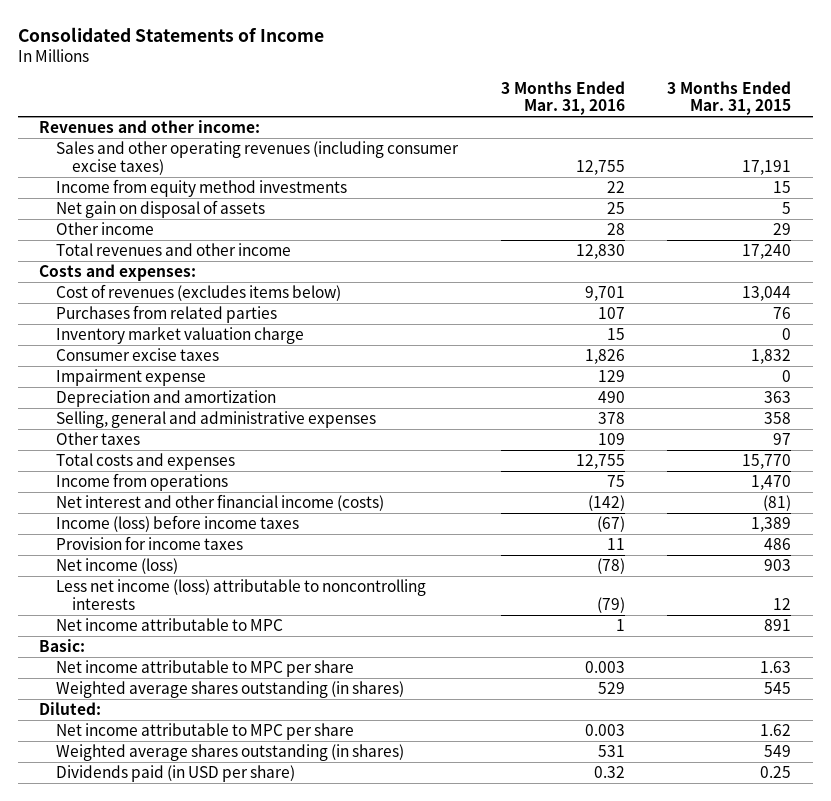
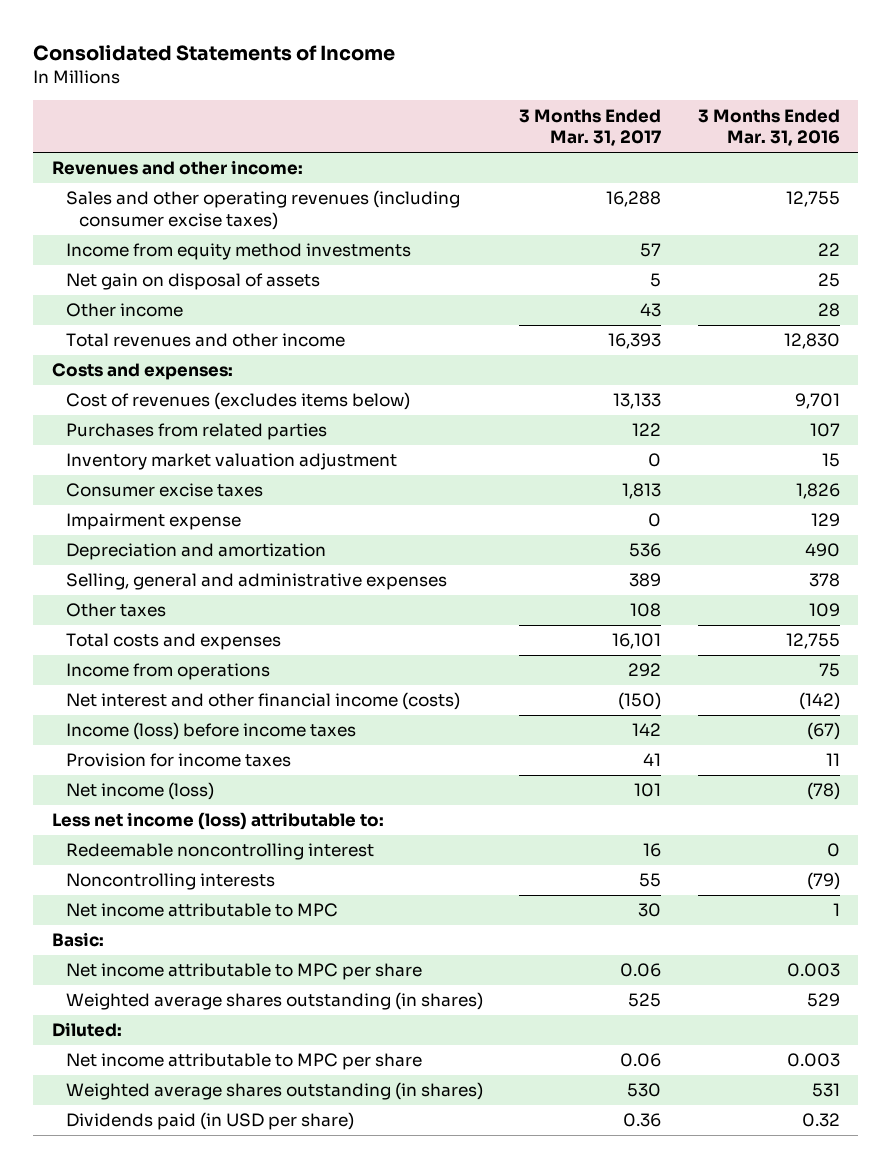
- | 3 Months Ended Mar. 31, 2016 | 3 Months Ended Mar. 31, 2015
+ | 3 Months Ended Mar. 31, 2017 | 3 Months Ended Mar. 31, 2016
- Inventory market valuation charge | 15 | 0
+ Inventory market valuation adjustment | 0 | 15
- Less net income (loss) attributable to noncontrolling interests | (79) | 12
+ Less net income (loss) attributable to:
+ Redeemable noncontrolling interest | 16 | 0
+ Noncontrolling interests | 55 | (79)

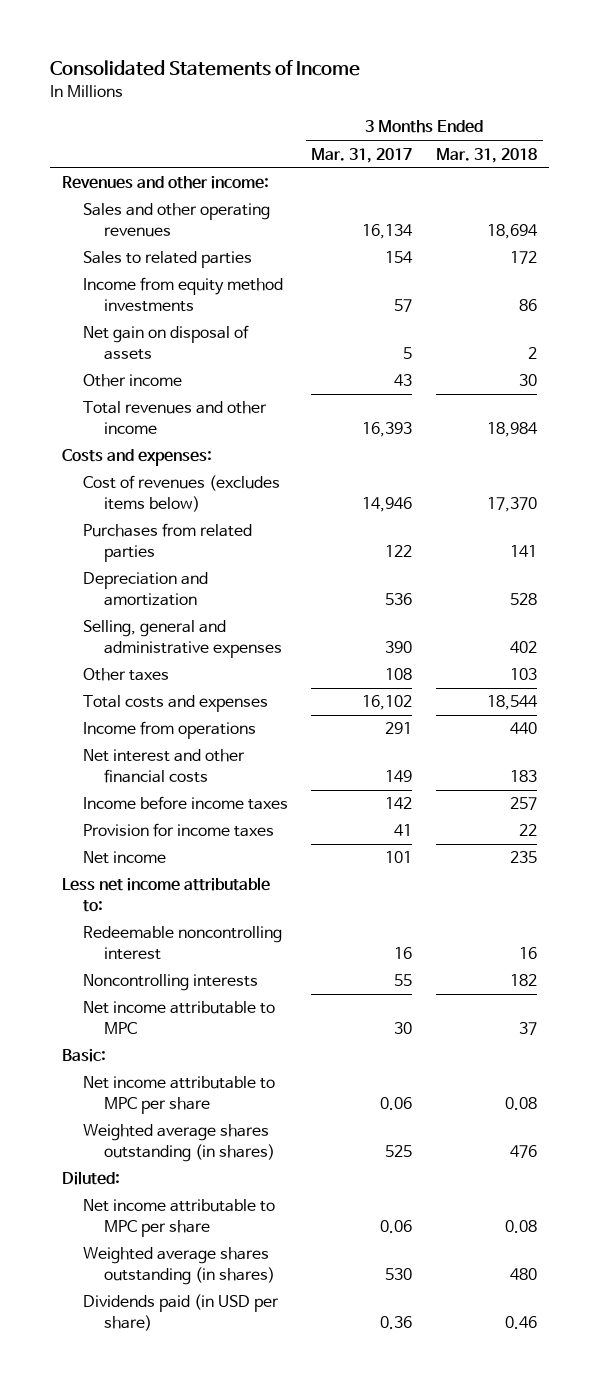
- | 3 Months Ended Mar. 31, 2017 | 3 Months Ended Mar. 31, 2016
+ | 3 Months Ended Mar. 31, 2017 | 3 Months Ended Mar. 31, 2018
- Sales and other operating revenues (including consumer excise taxes) | 16,288 | 12,755
+ Sales and other operating revenues | 16,134 | 18,694
+ Sales to related parties | 154 | 172
- Cost of revenues (excludes items below) | 13,133 | 9,701
+ Cost of revenues (excludes items below) | 14,946 | 17,370
- Inventory market valuation adjustment | 0 | 15
- Consumer excise taxes | 1,813 | 1,826
- Impairment expense | 0 | 129
- Selling, general and administrative expenses | 389 | 378
+ Selling, general and administrative expenses | 390 | 402
- Total costs and expenses | 16,101 | 12,755
- Income from operations | 292 | 75
- Net interest and other financial income (costs) | (150) | (142)
- Income (loss) before income taxes | 142 | (67)
+ Total costs and expenses | 16,102 | 18,544
+ Income from operations | 291 | 440
+ Net interest and other financial costs | 149 | 183
+ Income before income taxes | 142 | 257
- Net income (loss) | 101 | (78)
- Less net income (loss) attributable to:
+ Net income | 101 | 235
+ Less net income attributable to:

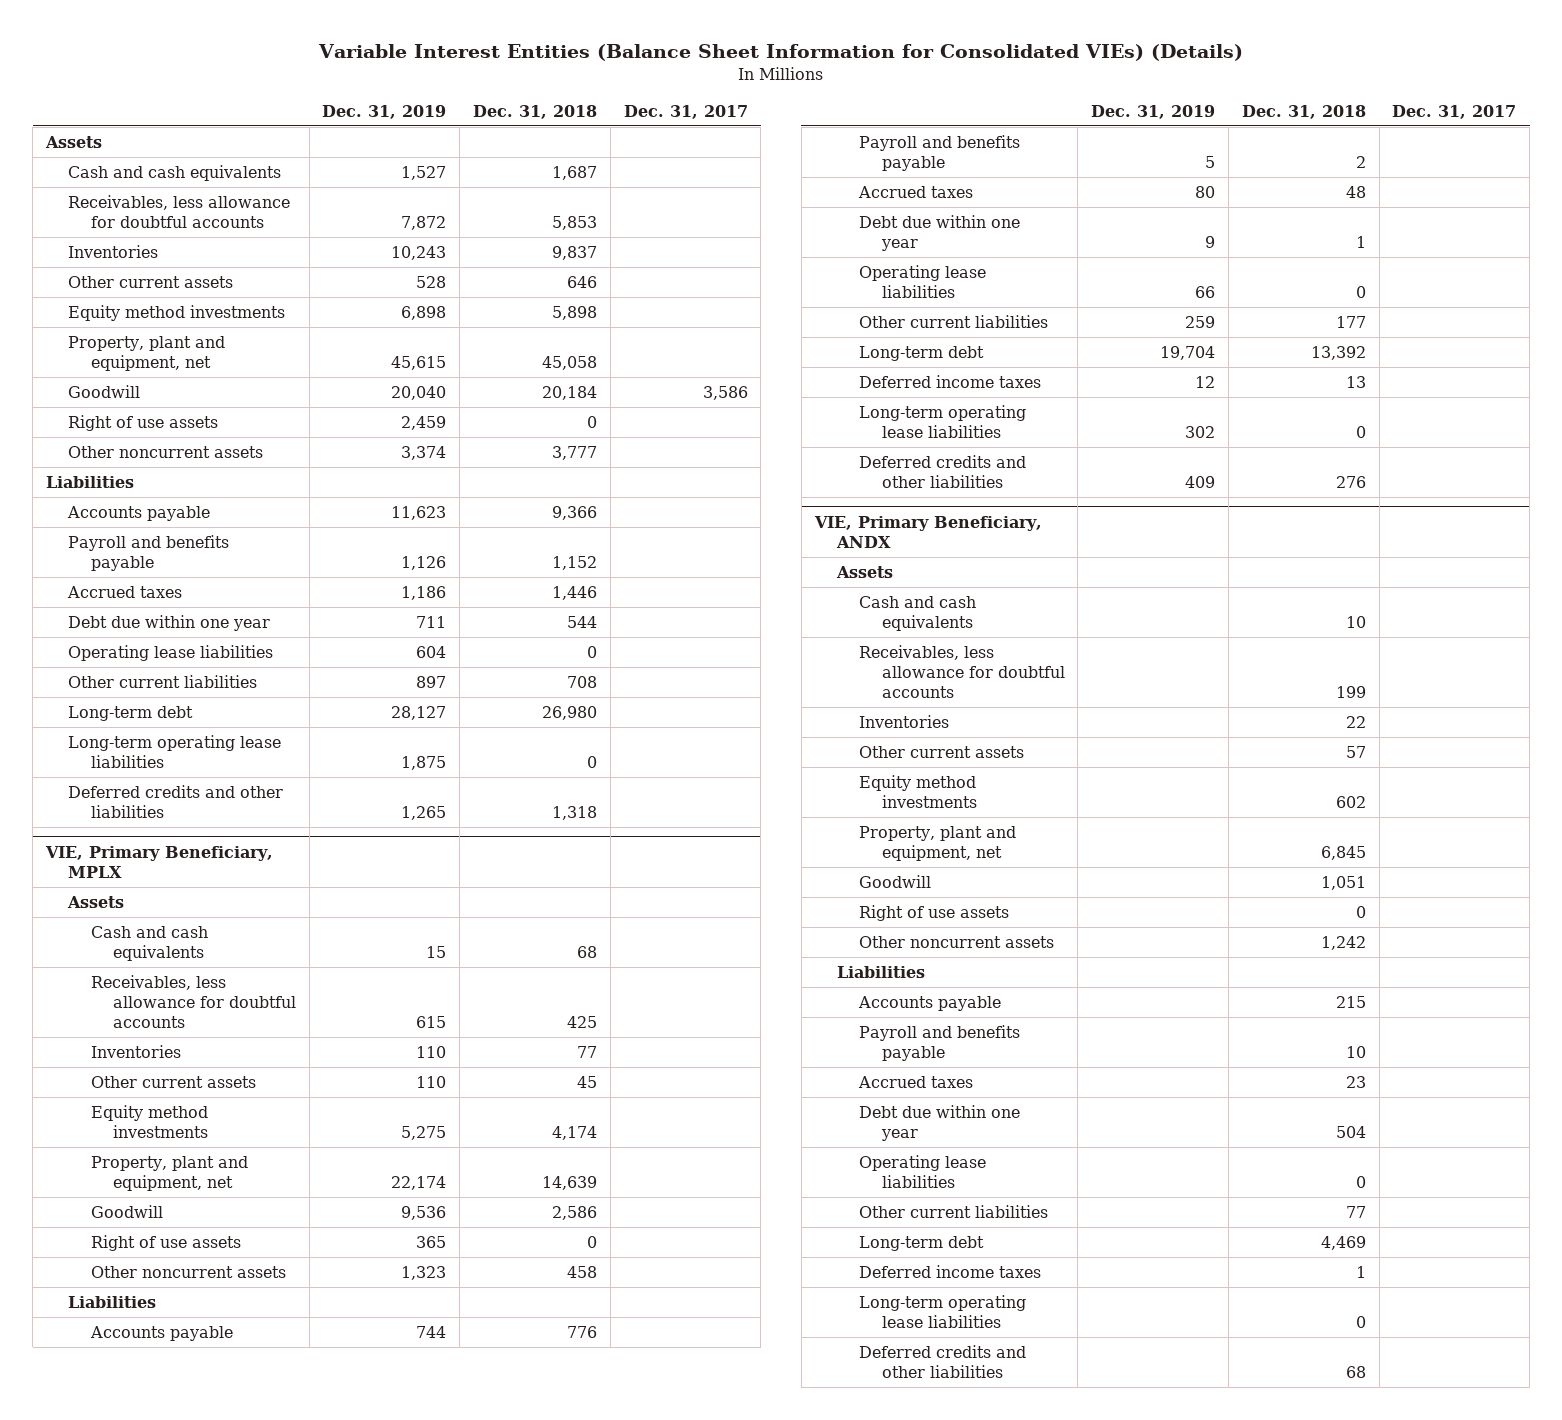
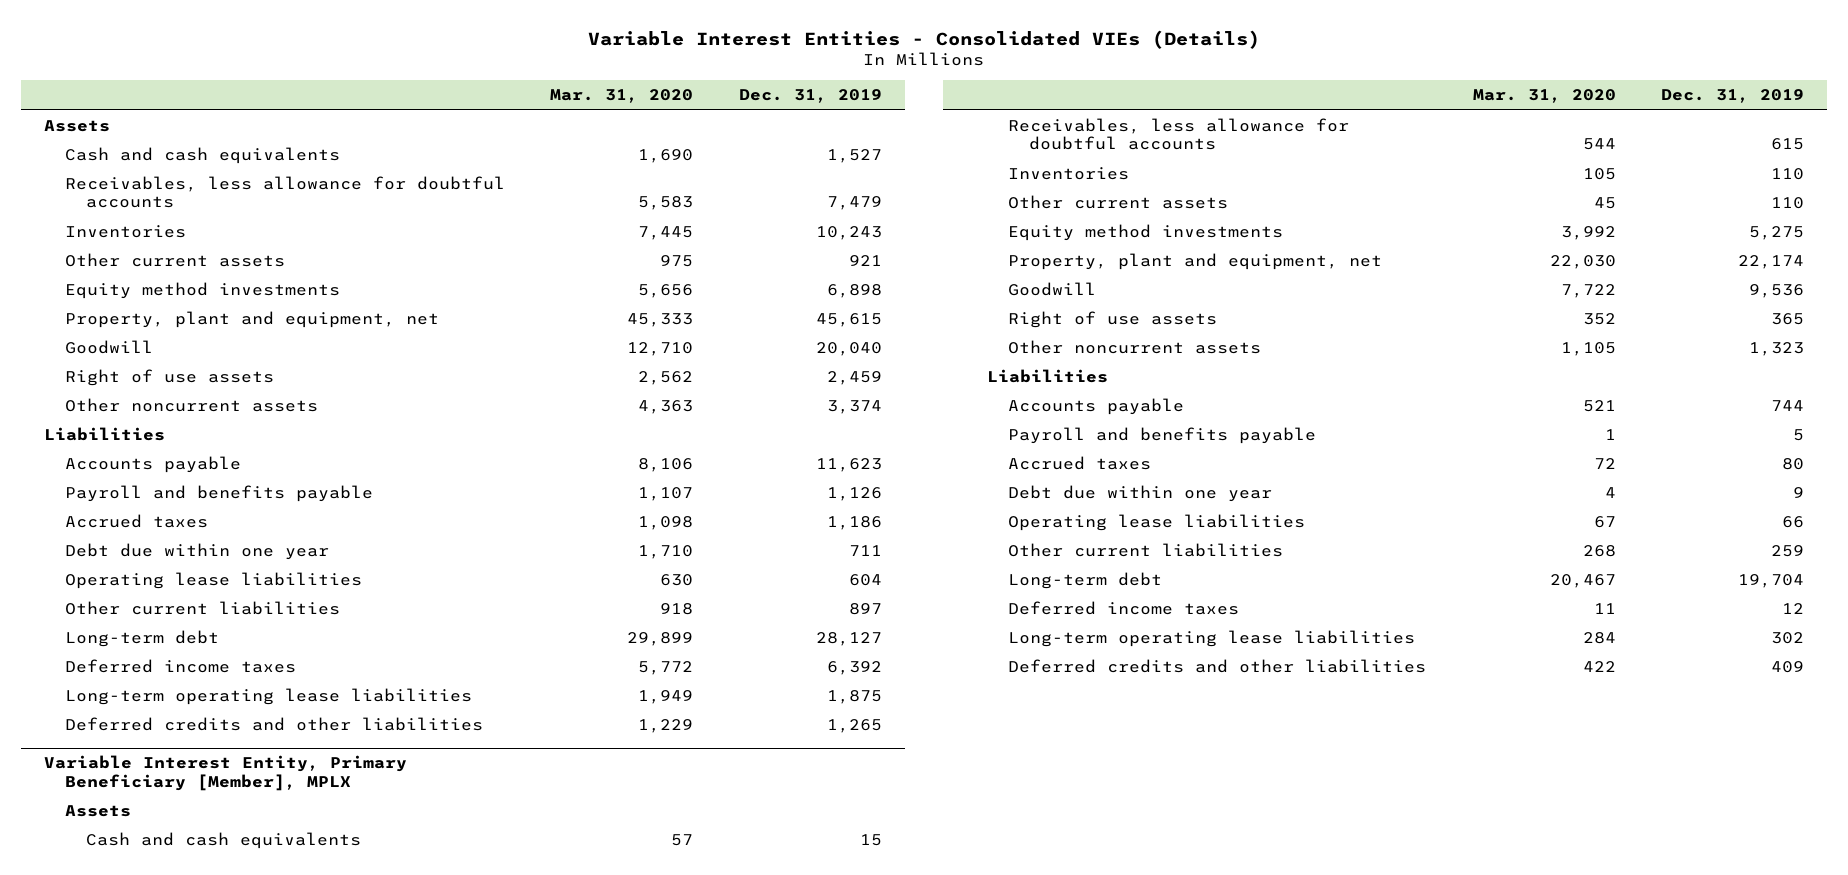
- Variable Interest Entities (Balance Sheet Information for Consolidated VIEs) (Details)
+ Variable Interest Entities - Consolidated VIEs (Details)
- | Dec. 31, 2019 | Dec. 31, 2018 | Dec. 31, 2017
+ | Mar. 31, 2020 | Dec. 31, 2019
- Receivables, less allowance for doubtful accounts | 7,872 | 5,853 |
+ Receivables, less allowance for doubtful accounts | 5,583 | 7,479
- Other current assets | 528 | 646 |
+ Other current assets | 975 | 921
+ Deferred income taxes | 5,772 | 6,392
- VIE, Primary Beneficiary, MPLX
+ Variable Interest Entity, Primary Beneficiary [Member], MPLX
- VIE, Primary Beneficiary, ANDX
- Assets
- Cash and cash equivalents | | 10 |
- Receivables, less allowance for doubtful accounts | | 199 |
- Inventories | | 22 |
- Other current assets | | 57 |
- Equity method investments | | 602 |
- Property, plant and equipment, net | | 6,845 |
- Goodwill | | 1,051 |
- Right of use assets | | 0 |
- Other noncurrent assets | | 1,242 |
- Liabilities
- Accounts payable | | 215 |
- Payroll and benefits payable | | 10 |
- Accrued taxes | | 23 |
- Debt due within one year | | 504 |
- Operating lease liabilities | | 0 |
- Other current liabilities | | 77 |
- Long-term debt | | 4,469 |
- Deferred income taxes | | 1 |
- Long-term operating lease liabilities | | 0 |
- Deferred credits and other liabilities | | 68 |

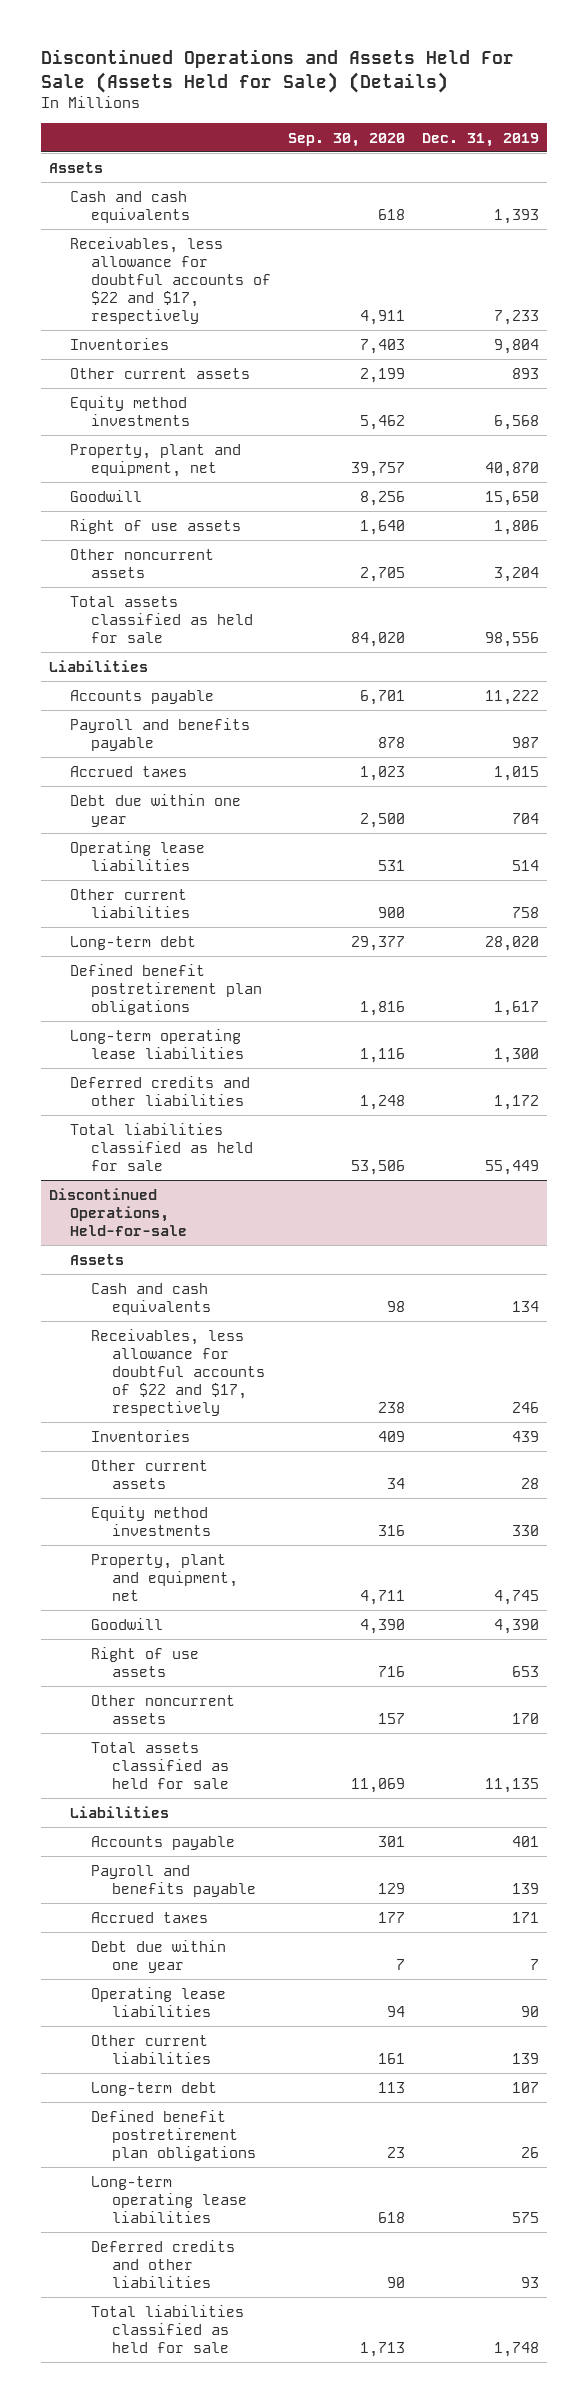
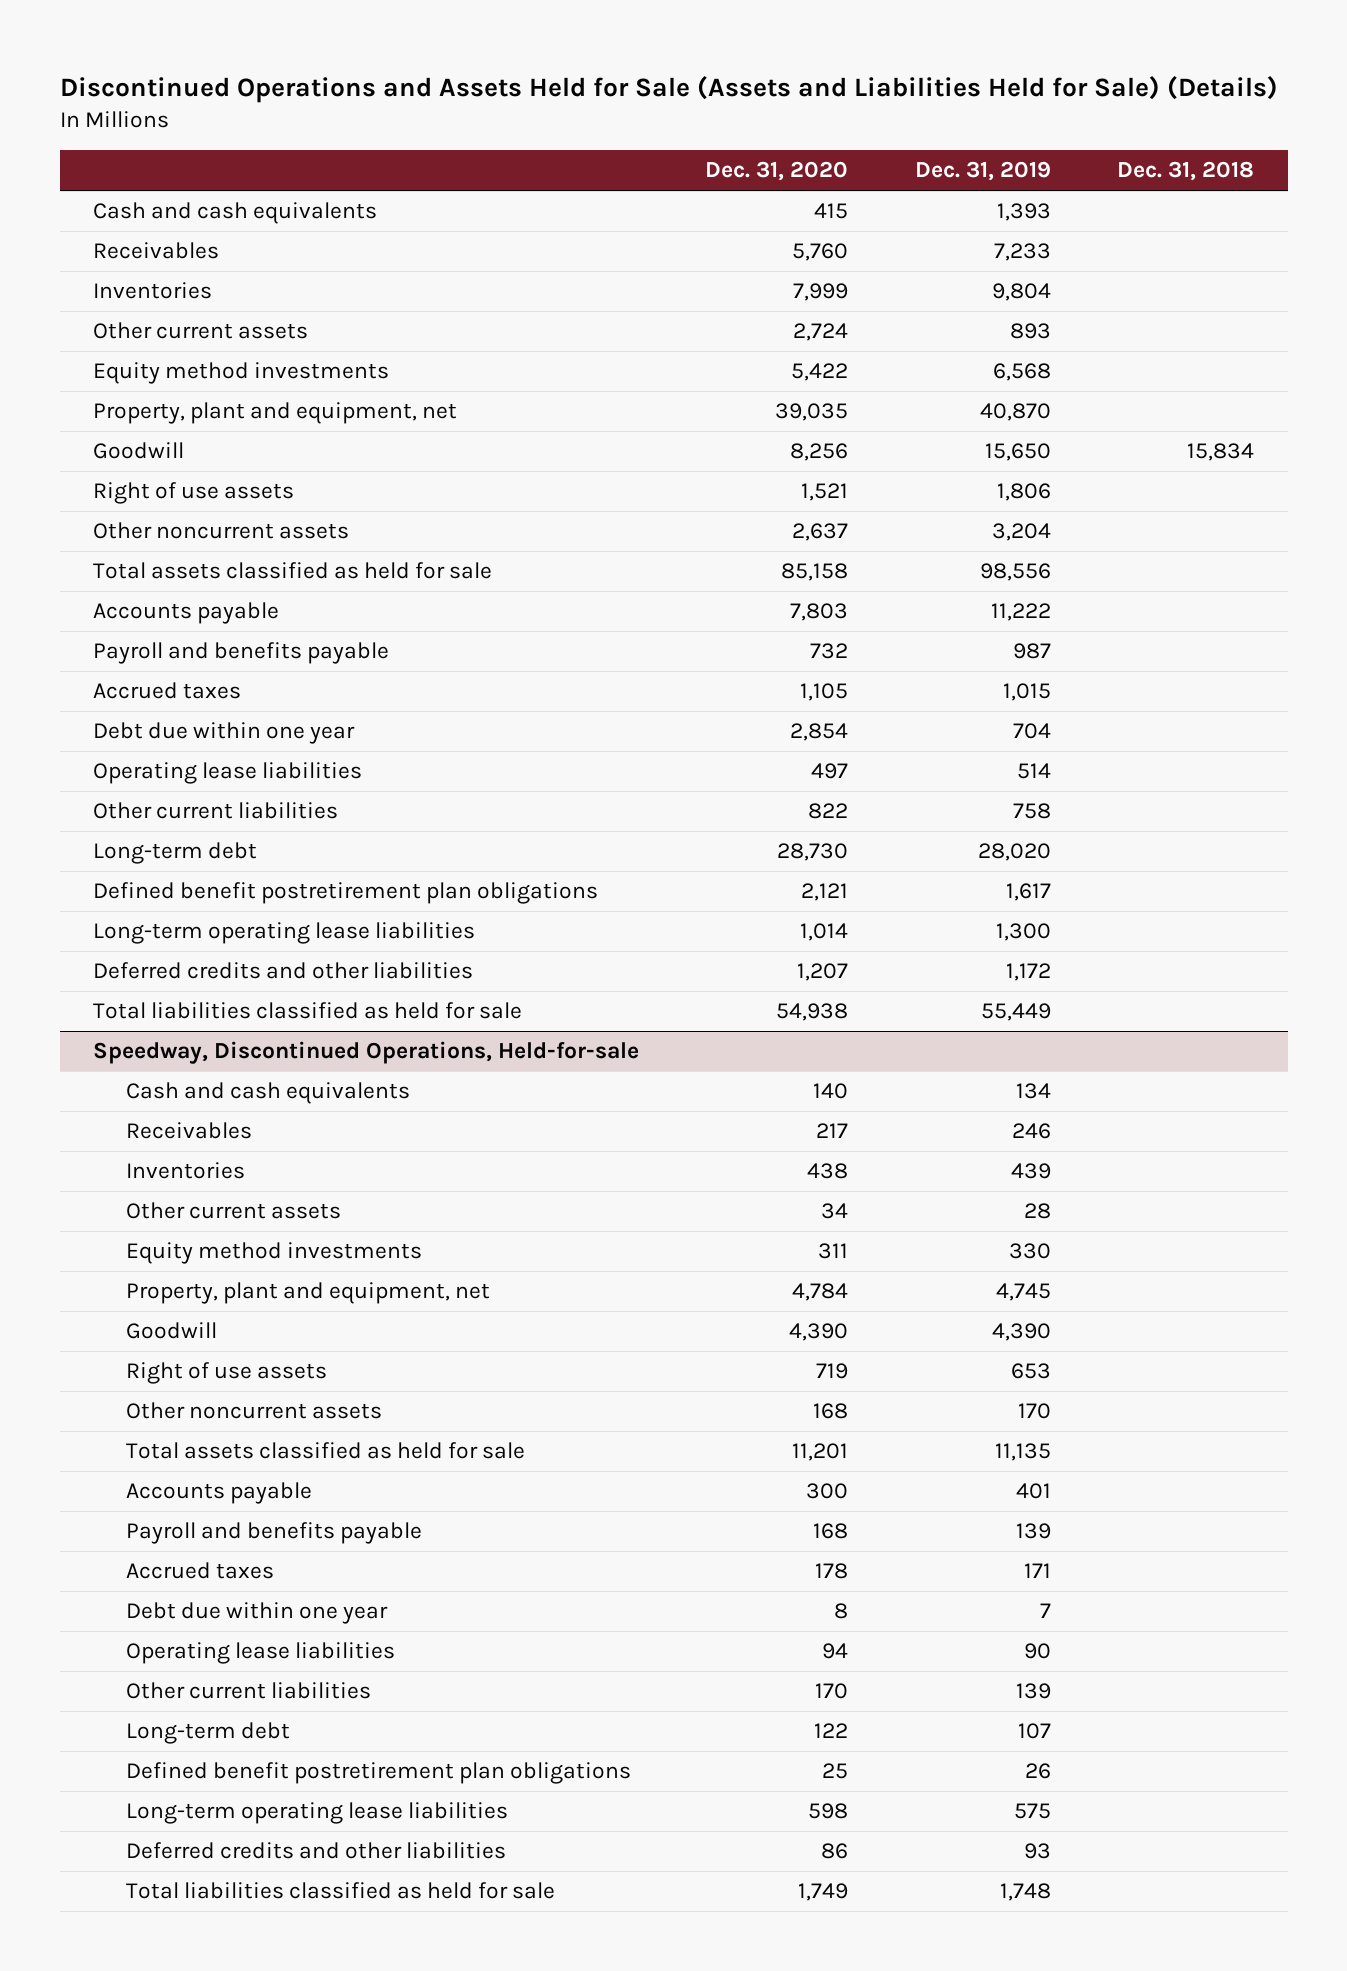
- Discontinued Operations and Assets Held For Sale (Assets Held for Sale) (Details)
+ Discontinued Operations and Assets Held for Sale (Assets and Liabilities Held for Sale) (Details)
- | Sep. 30, 2020 | Dec. 31, 2019
+ | Dec. 31, 2020 | Dec. 31, 2019 | Dec. 31, 2018
- Assets
- Receivables, less allowance for doubtful accounts of $22 and $17, respectively | 4,911 | 7,233
+ Receivables | 5,760 | 7,233 |
- Liabilities
- Discontinued Operations, Held-for-sale
- Assets
+ Speedway, Discontinued Operations, Held-for-sale
- Receivables, less allowance for doubtful accounts of $22 and $17, respectively | 238 | 246
+ Receivables | 217 | 246 |
- Liabilities

